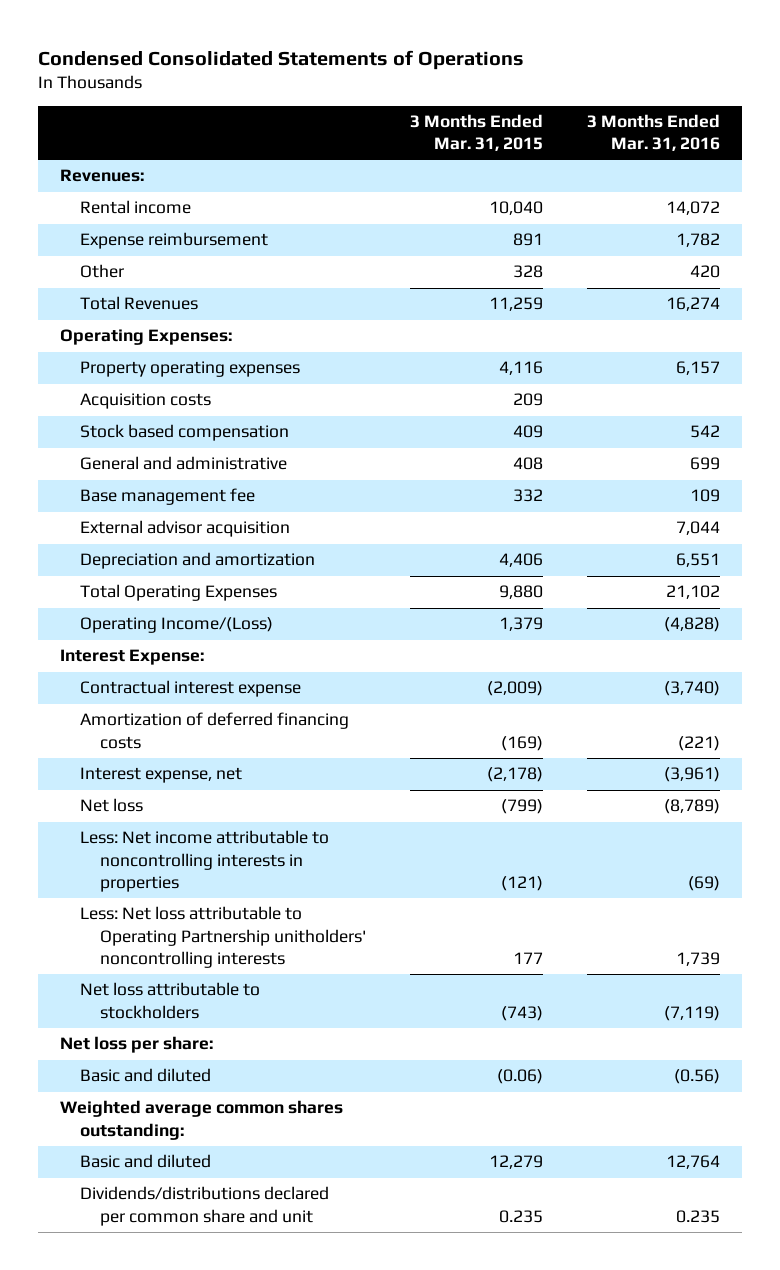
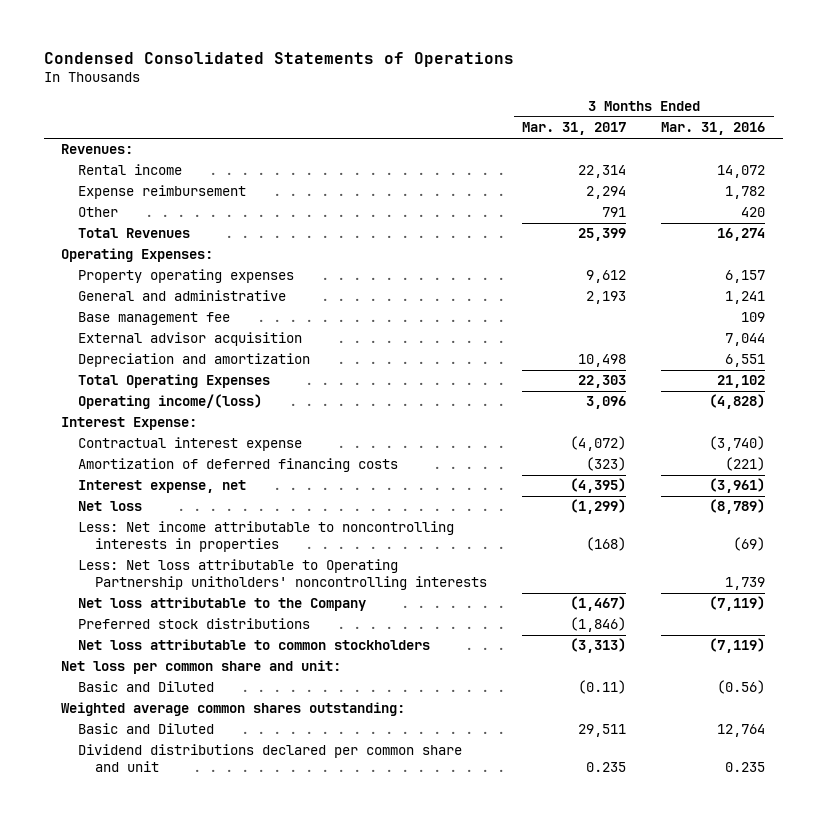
- | 3 Months Ended Mar. 31, 2015 | 3 Months Ended Mar. 31, 2016
+ | 3 Months Ended Mar. 31, 2017 | 3 Months Ended Mar. 31, 2016
- Acquisition costs | 209 |
- Stock based compensation | 409 | 542
- General and administrative | 408 | 699
+ General and administrative | 2,193 | 1,241
- Operating Income/(Loss) | 1,379 | (4,828)
+ Operating income/(loss) | 3,096 | (4,828)
- Net loss attributable to stockholders | (743) | (7,119)
- Net loss per share:
- Basic and diluted | (0.06) | (0.56)
+ Net loss attributable to the Company | (1,467) | (7,119)
+ Preferred stock distributions | (1,846) |
+ Net loss attributable to common stockholders | (3,313) | (7,119)
+ Net loss per common share and unit:
+ Basic and Diluted | (0.11) | (0.56)
- Basic and diluted | 12,279 | 12,764
- Dividends/distributions declared per common share and unit | 0.235 | 0.235
+ Basic and Diluted | 29,511 | 12,764
+ Dividend distributions declared per common share and unit | 0.235 | 0.235

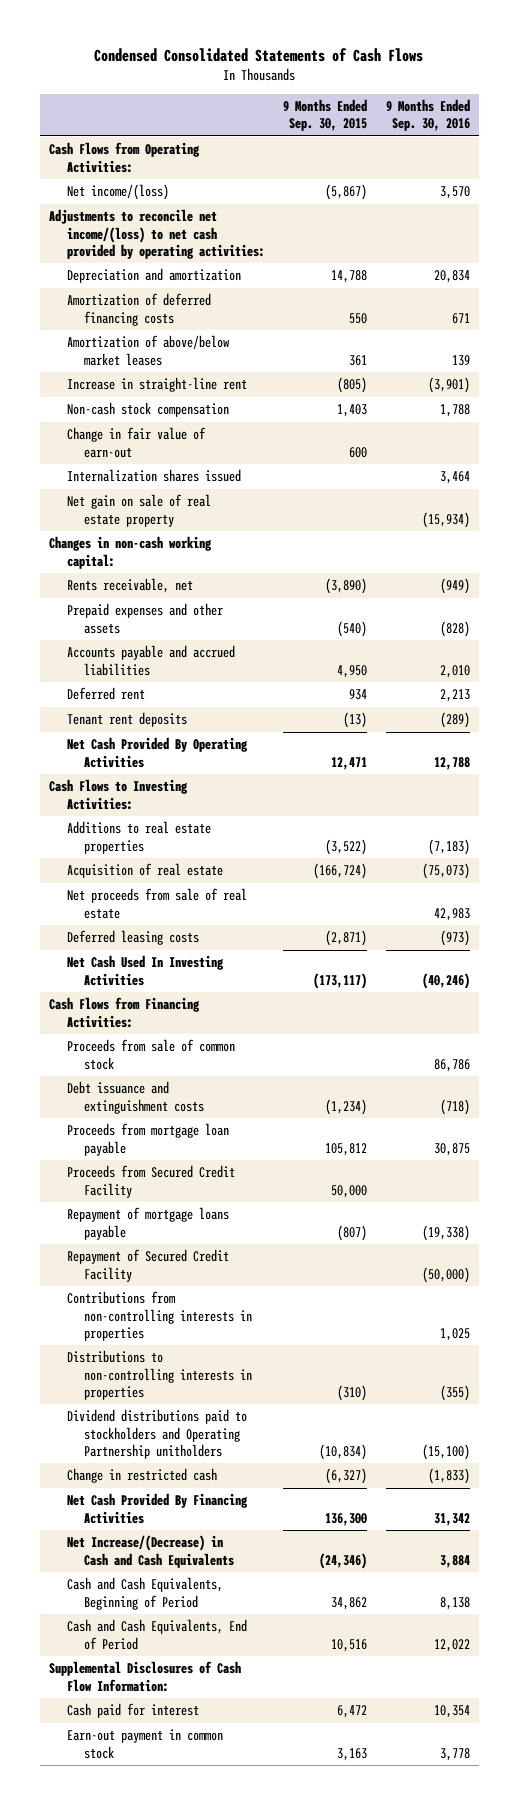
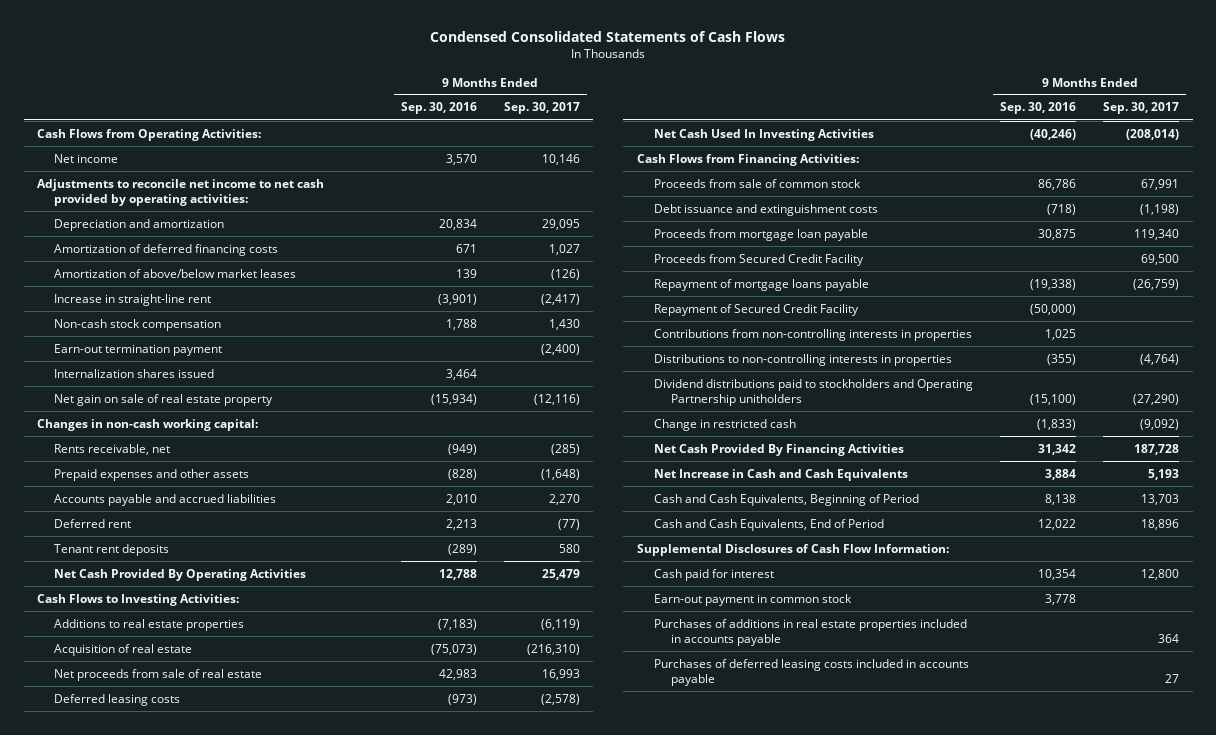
- | 9 Months Ended Sep. 30, 2015 | 9 Months Ended Sep. 30, 2016
+ | 9 Months Ended Sep. 30, 2016 | 9 Months Ended Sep. 30, 2017
- Net income/(loss) | (5,867) | 3,570
- Adjustments to reconcile net income/(loss) to net cash provided by operating activities:
+ Net income | 3,570 | 10,146
+ Adjustments to reconcile net income to net cash provided by operating activities:
- Change in fair value of earn-out | 600 |
+ Earn-out termination payment | | (2,400)
- Net Increase/(Decrease) in Cash and Cash Equivalents | (24,346) | 3,884
+ Net Increase in Cash and Cash Equivalents | 3,884 | 5,193
+ Purchases of additions in real estate properties included in accounts payable | | 364
+ Purchases of deferred leasing costs included in accounts payable | | 27

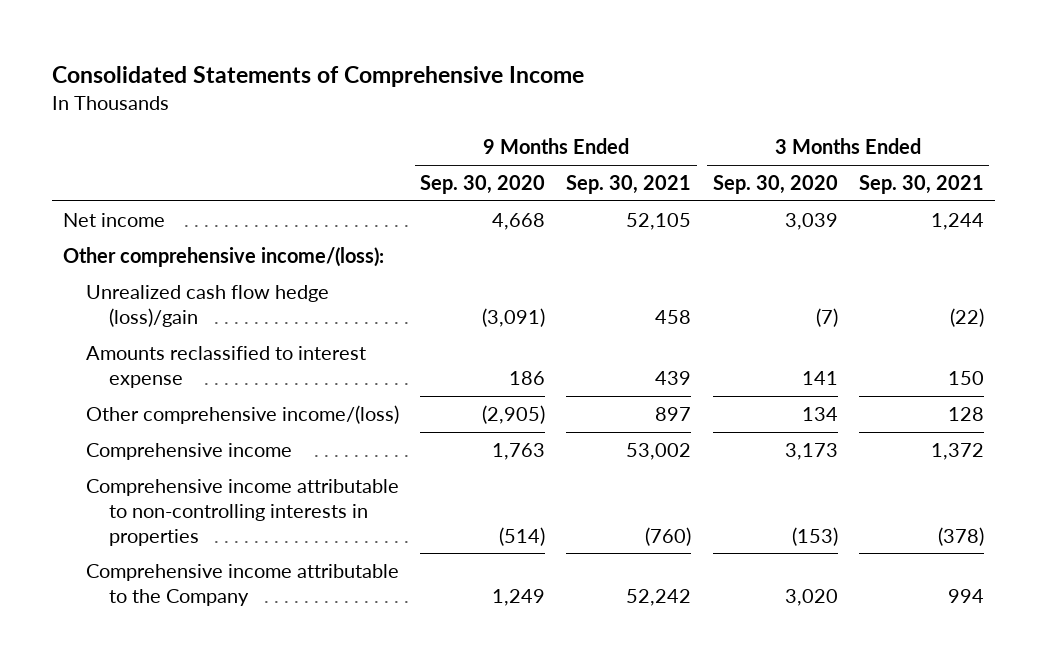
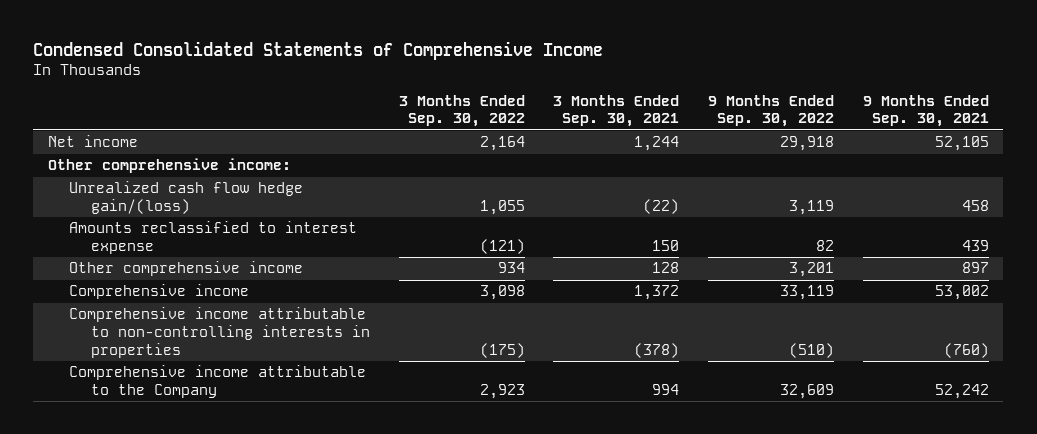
- Consolidated Statements of Comprehensive Income
+ Condensed Consolidated Statements of Comprehensive Income
- | 9 Months Ended Sep. 30, 2020 | 9 Months Ended Sep. 30, 2021 | 3 Months Ended Sep. 30, 2020 | 3 Months Ended Sep. 30, 2021
+ | 3 Months Ended Sep. 30, 2022 | 3 Months Ended Sep. 30, 2021 | 9 Months Ended Sep. 30, 2022 | 9 Months Ended Sep. 30, 2021
- Other comprehensive income/(loss):
- Unrealized cash flow hedge (loss)/gain | (3,091) | 458 | (7) | (22)
+ Other comprehensive income:
+ Unrealized cash flow hedge gain/(loss) | 1,055 | (22) | 3,119 | 458
- Other comprehensive income/(loss) | (2,905) | 897 | 134 | 128
+ Other comprehensive income | 934 | 128 | 3,201 | 897

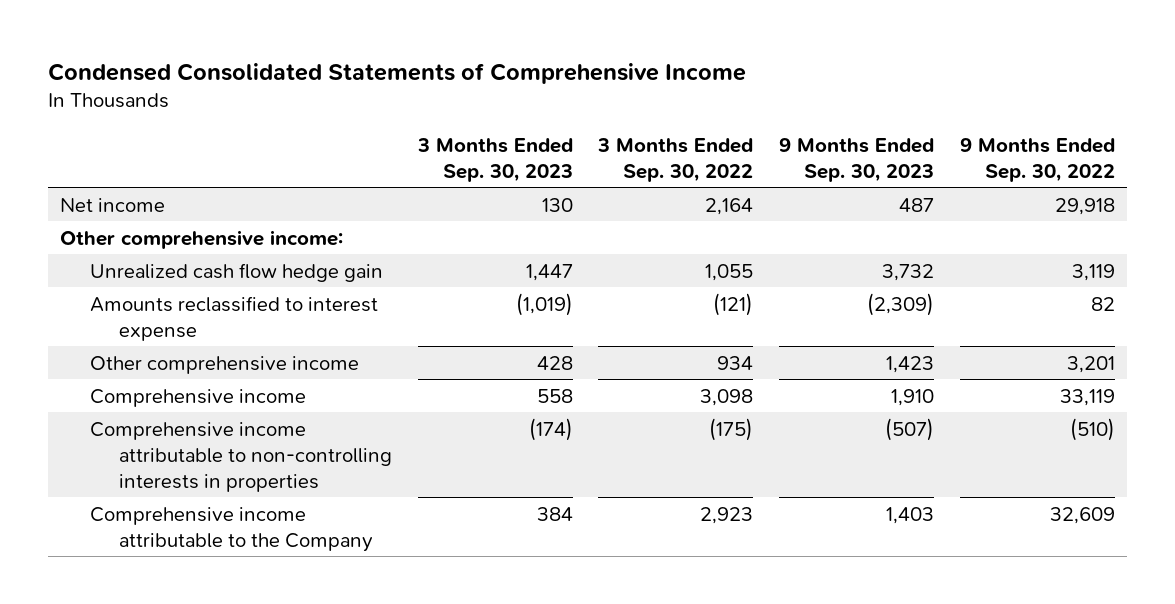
- | 3 Months Ended Sep. 30, 2022 | 3 Months Ended Sep. 30, 2021 | 9 Months Ended Sep. 30, 2022 | 9 Months Ended Sep. 30, 2021
+ | 3 Months Ended Sep. 30, 2023 | 3 Months Ended Sep. 30, 2022 | 9 Months Ended Sep. 30, 2023 | 9 Months Ended Sep. 30, 2022
- Unrealized cash flow hedge gain/(loss) | 1,055 | (22) | 3,119 | 458
+ Unrealized cash flow hedge gain | 1,447 | 1,055 | 3,732 | 3,119

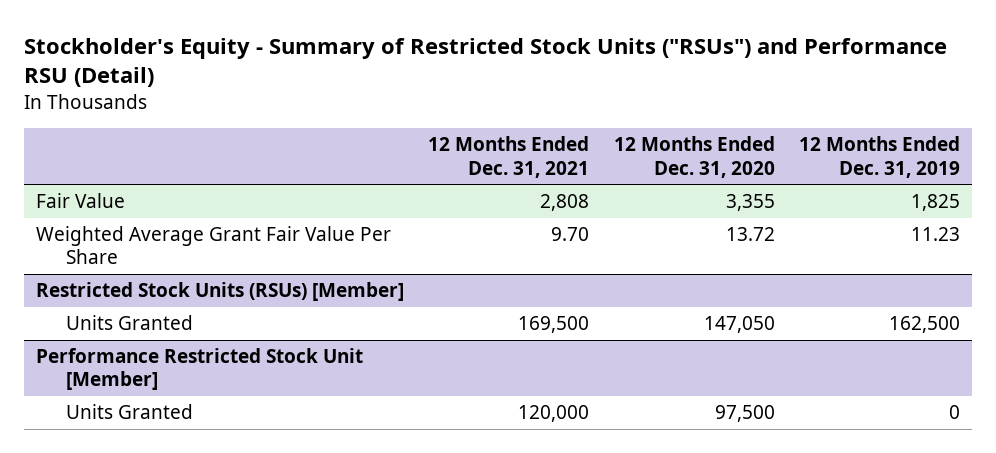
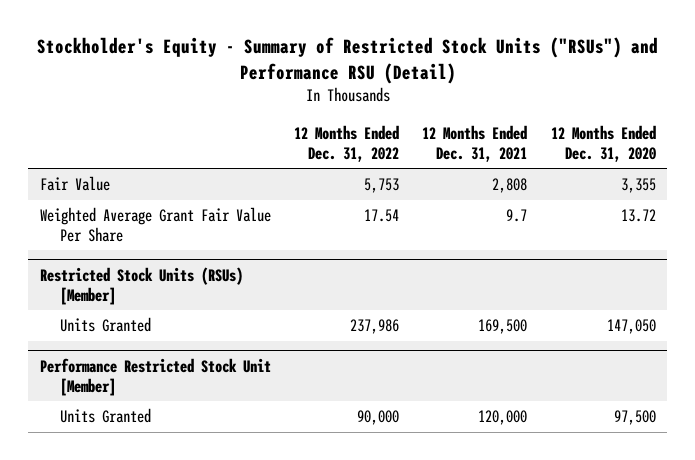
- | 12 Months Ended Dec. 31, 2021 | 12 Months Ended Dec. 31, 2020 | 12 Months Ended Dec. 31, 2019
+ | 12 Months Ended Dec. 31, 2022 | 12 Months Ended Dec. 31, 2021 | 12 Months Ended Dec. 31, 2020
- Weighted Average Grant Fair Value Per Share | 9.70 | 13.72 | 11.23
+ Weighted Average Grant Fair Value Per Share | 17.54 | 9.7 | 13.72

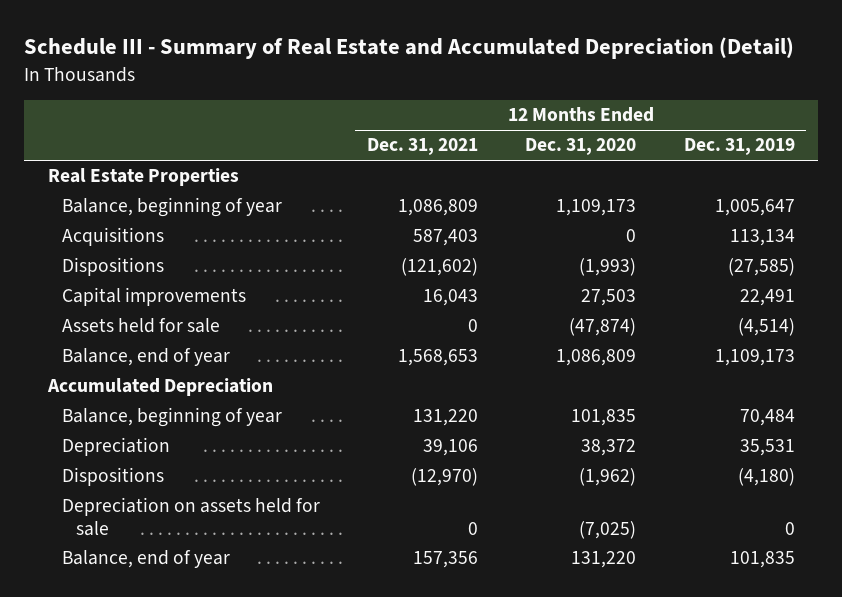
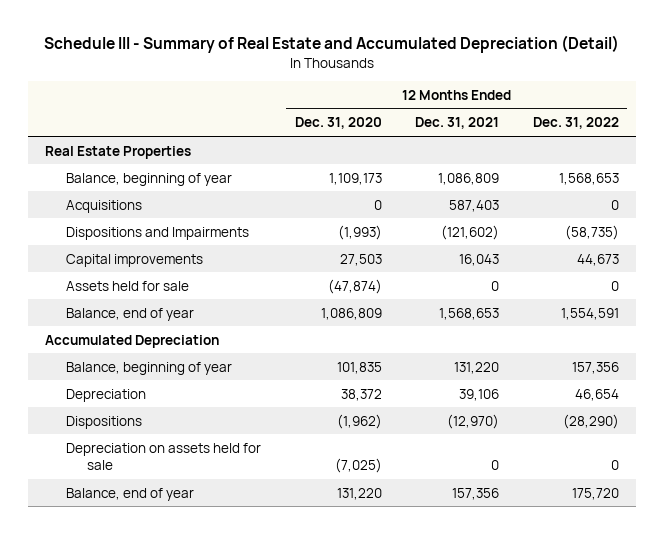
- | 12 Months Ended Dec. 31, 2021 | 12 Months Ended Dec. 31, 2020 | 12 Months Ended Dec. 31, 2019
+ | 12 Months Ended Dec. 31, 2020 | 12 Months Ended Dec. 31, 2021 | 12 Months Ended Dec. 31, 2022
- Dispositions | (121,602) | (1,993) | (27,585)
+ Dispositions and Impairments | (1,993) | (121,602) | (58,735)

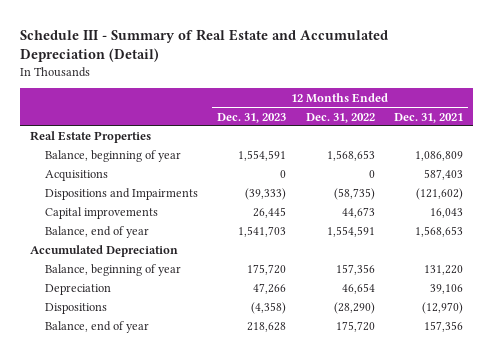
- | 12 Months Ended Dec. 31, 2020 | 12 Months Ended Dec. 31, 2021 | 12 Months Ended Dec. 31, 2022
+ | 12 Months Ended Dec. 31, 2023 | 12 Months Ended Dec. 31, 2022 | 12 Months Ended Dec. 31, 2021
- Assets held for sale | (47,874) | 0 | 0
- Depreciation on assets held for sale | (7,025) | 0 | 0

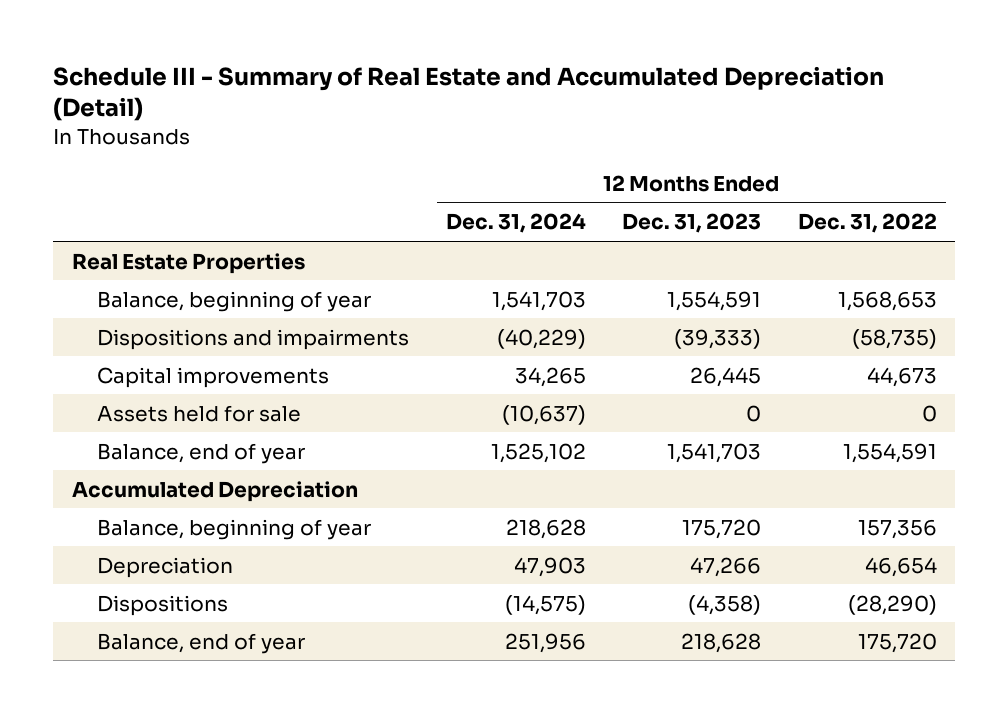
- | 12 Months Ended Dec. 31, 2023 | 12 Months Ended Dec. 31, 2022 | 12 Months Ended Dec. 31, 2021
+ | 12 Months Ended Dec. 31, 2024 | 12 Months Ended Dec. 31, 2023 | 12 Months Ended Dec. 31, 2022
- Acquisitions | 0 | 0 | 587,403
- Dispositions and Impairments | (39,333) | (58,735) | (121,602)
+ Dispositions and impairments | (40,229) | (39,333) | (58,735)
+ Assets held for sale | (10,637) | 0 | 0

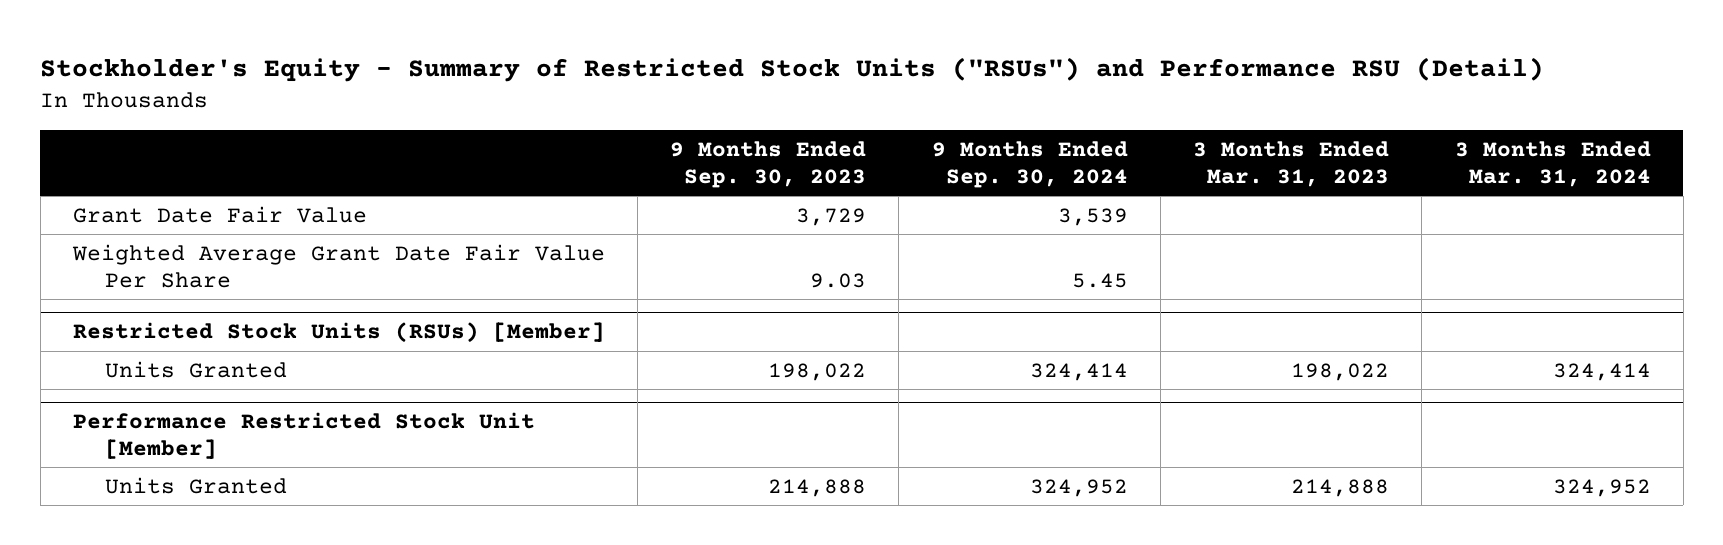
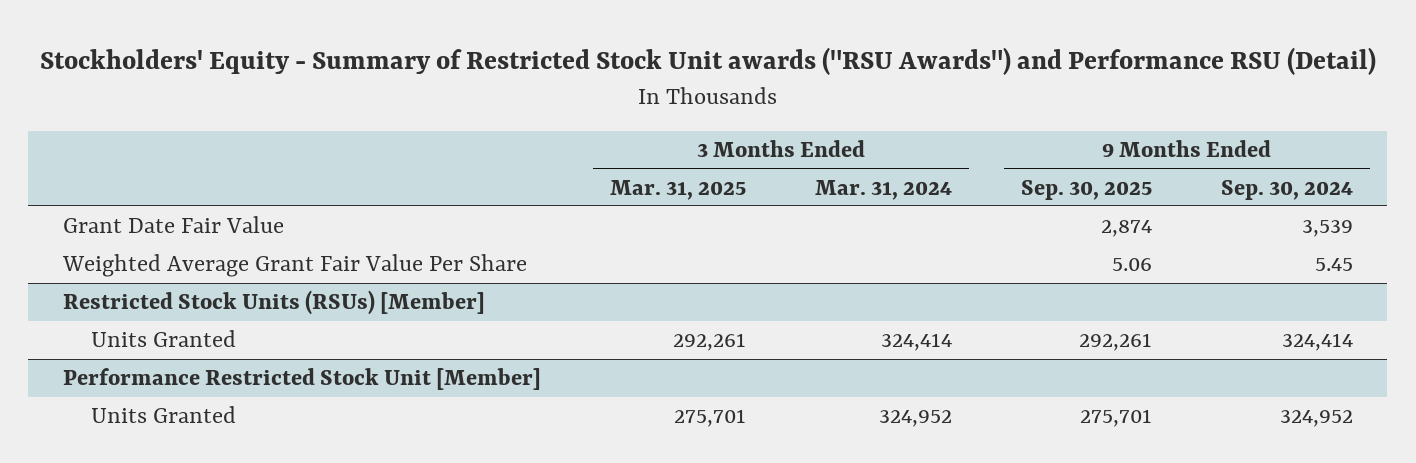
- Stockholder's Equity - Summary of Restricted Stock Units ("RSUs") and Performance RSU (Detail)
+ Stockholders' Equity - Summary of Restricted Stock Unit awards ("RSU Awards") and Performance RSU (Detail)
- | 9 Months Ended Sep. 30, 2023 | 9 Months Ended Sep. 30, 2024 | 3 Months Ended Mar. 31, 2023 | 3 Months Ended Mar. 31, 2024
+ | 3 Months Ended Mar. 31, 2025 | 3 Months Ended Mar. 31, 2024 | 9 Months Ended Sep. 30, 2025 | 9 Months Ended Sep. 30, 2024
- Weighted Average Grant Date Fair Value Per Share | 9.03 | 5.45 | |
+ Weighted Average Grant Fair Value Per Share | | | 5.06 | 5.45

